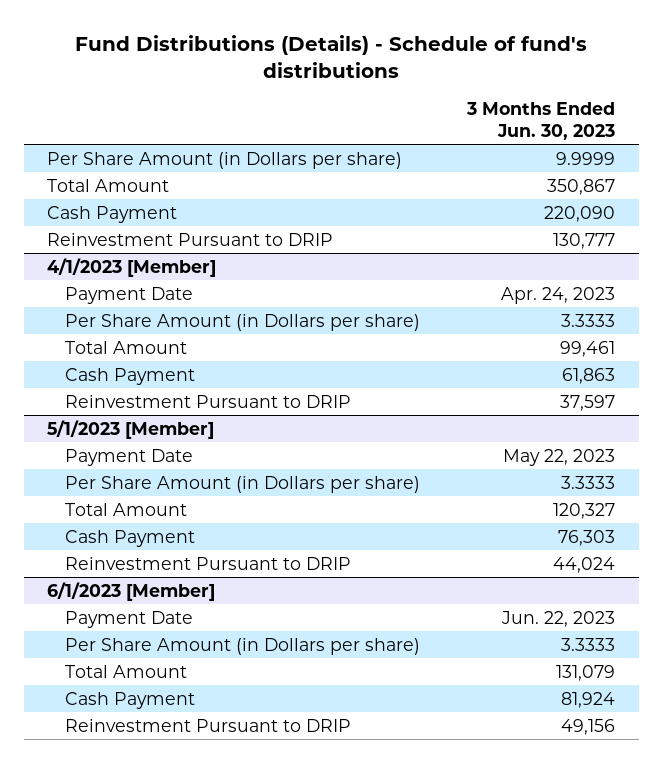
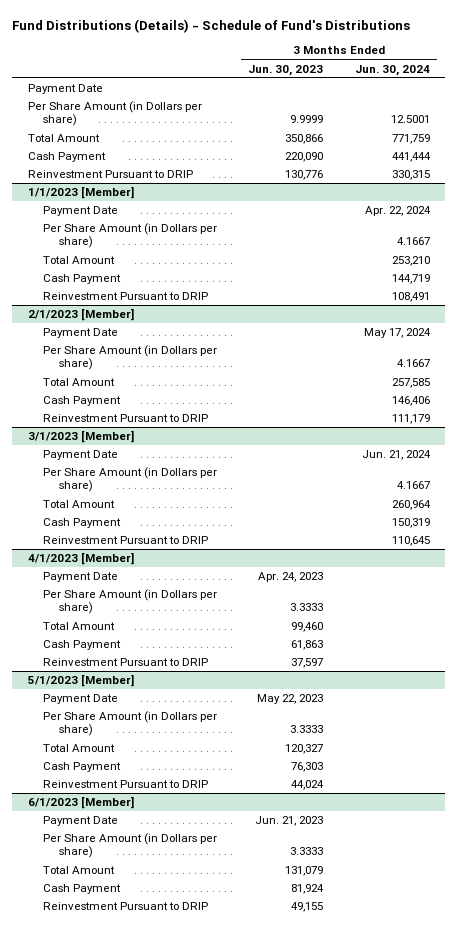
- Fund Distributions (Details) - Schedule of fund's distributions
+ Fund Distributions (Details) - Schedule of Fund's Distributions
- | 3 Months Ended Jun. 30, 2023
+ | 3 Months Ended Jun. 30, 2023 | 3 Months Ended Jun. 30, 2024
+ Payment Date
- Total Amount | 350,867
+ Total Amount | 350,866 | 771,759
- Reinvestment Pursuant to DRIP | 130,777
+ Reinvestment Pursuant to DRIP | 130,776 | 330,315
+ 1/1/2023 [Member]
+ Payment Date | | Apr. 22, 2024
+ Per Share Amount (in Dollars per share) | | 4.1667
+ Total Amount | | 253,210
+ Cash Payment | | 144,719
+ Reinvestment Pursuant to DRIP | | 108,491
+ 2/1/2023 [Member]
+ Payment Date | | May 17, 2024
+ Per Share Amount (in Dollars per share) | | 4.1667
+ Total Amount | | 257,585
+ Cash Payment | | 146,406
+ Reinvestment Pursuant to DRIP | | 111,179
+ 3/1/2023 [Member]
+ Payment Date | | Jun. 21, 2024
+ Per Share Amount (in Dollars per share) | | 4.1667
+ Total Amount | | 260,964
+ Cash Payment | | 150,319
+ Reinvestment Pursuant to DRIP | | 110,645
@ 4/1/2023 [Member]
- Total Amount | 99,461
+ Total Amount | 99,460 |
@ 6/1/2023 [Member]
- Payment Date | Jun. 22, 2023
+ Payment Date | Jun. 21, 2023 |
- Reinvestment Pursuant to DRIP | 49,156
+ Reinvestment Pursuant to DRIP | 49,155 |

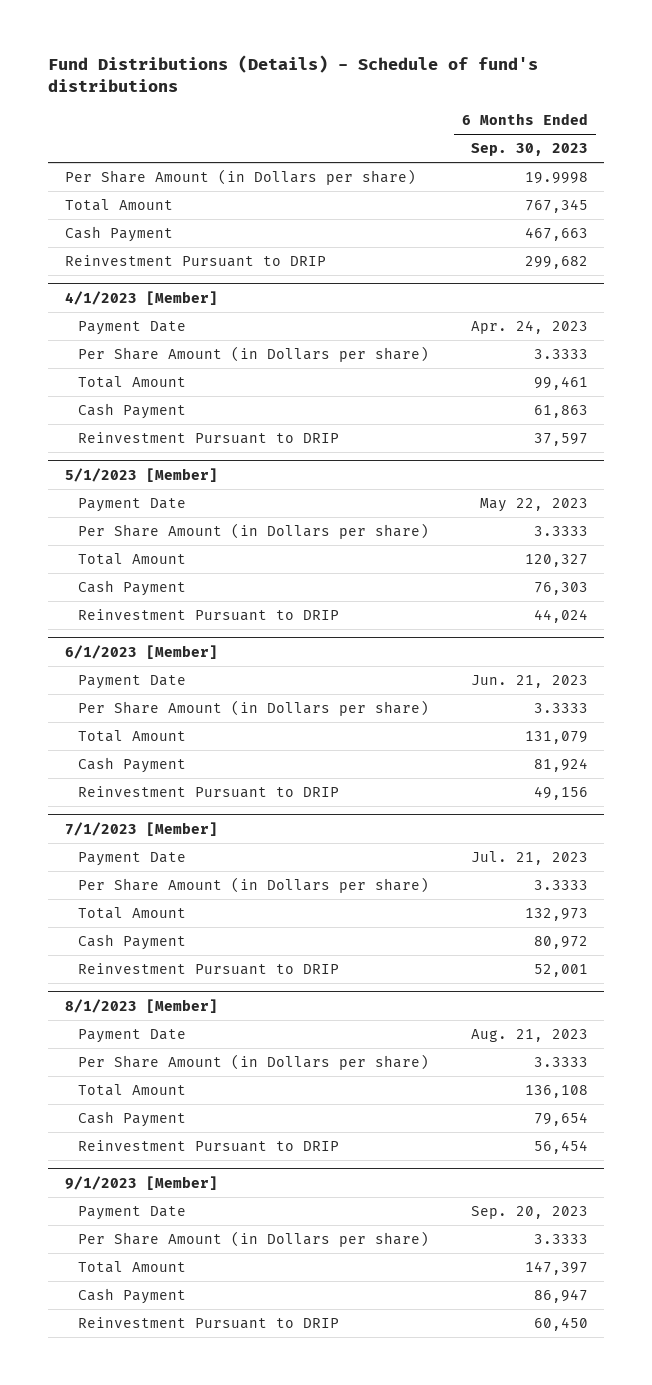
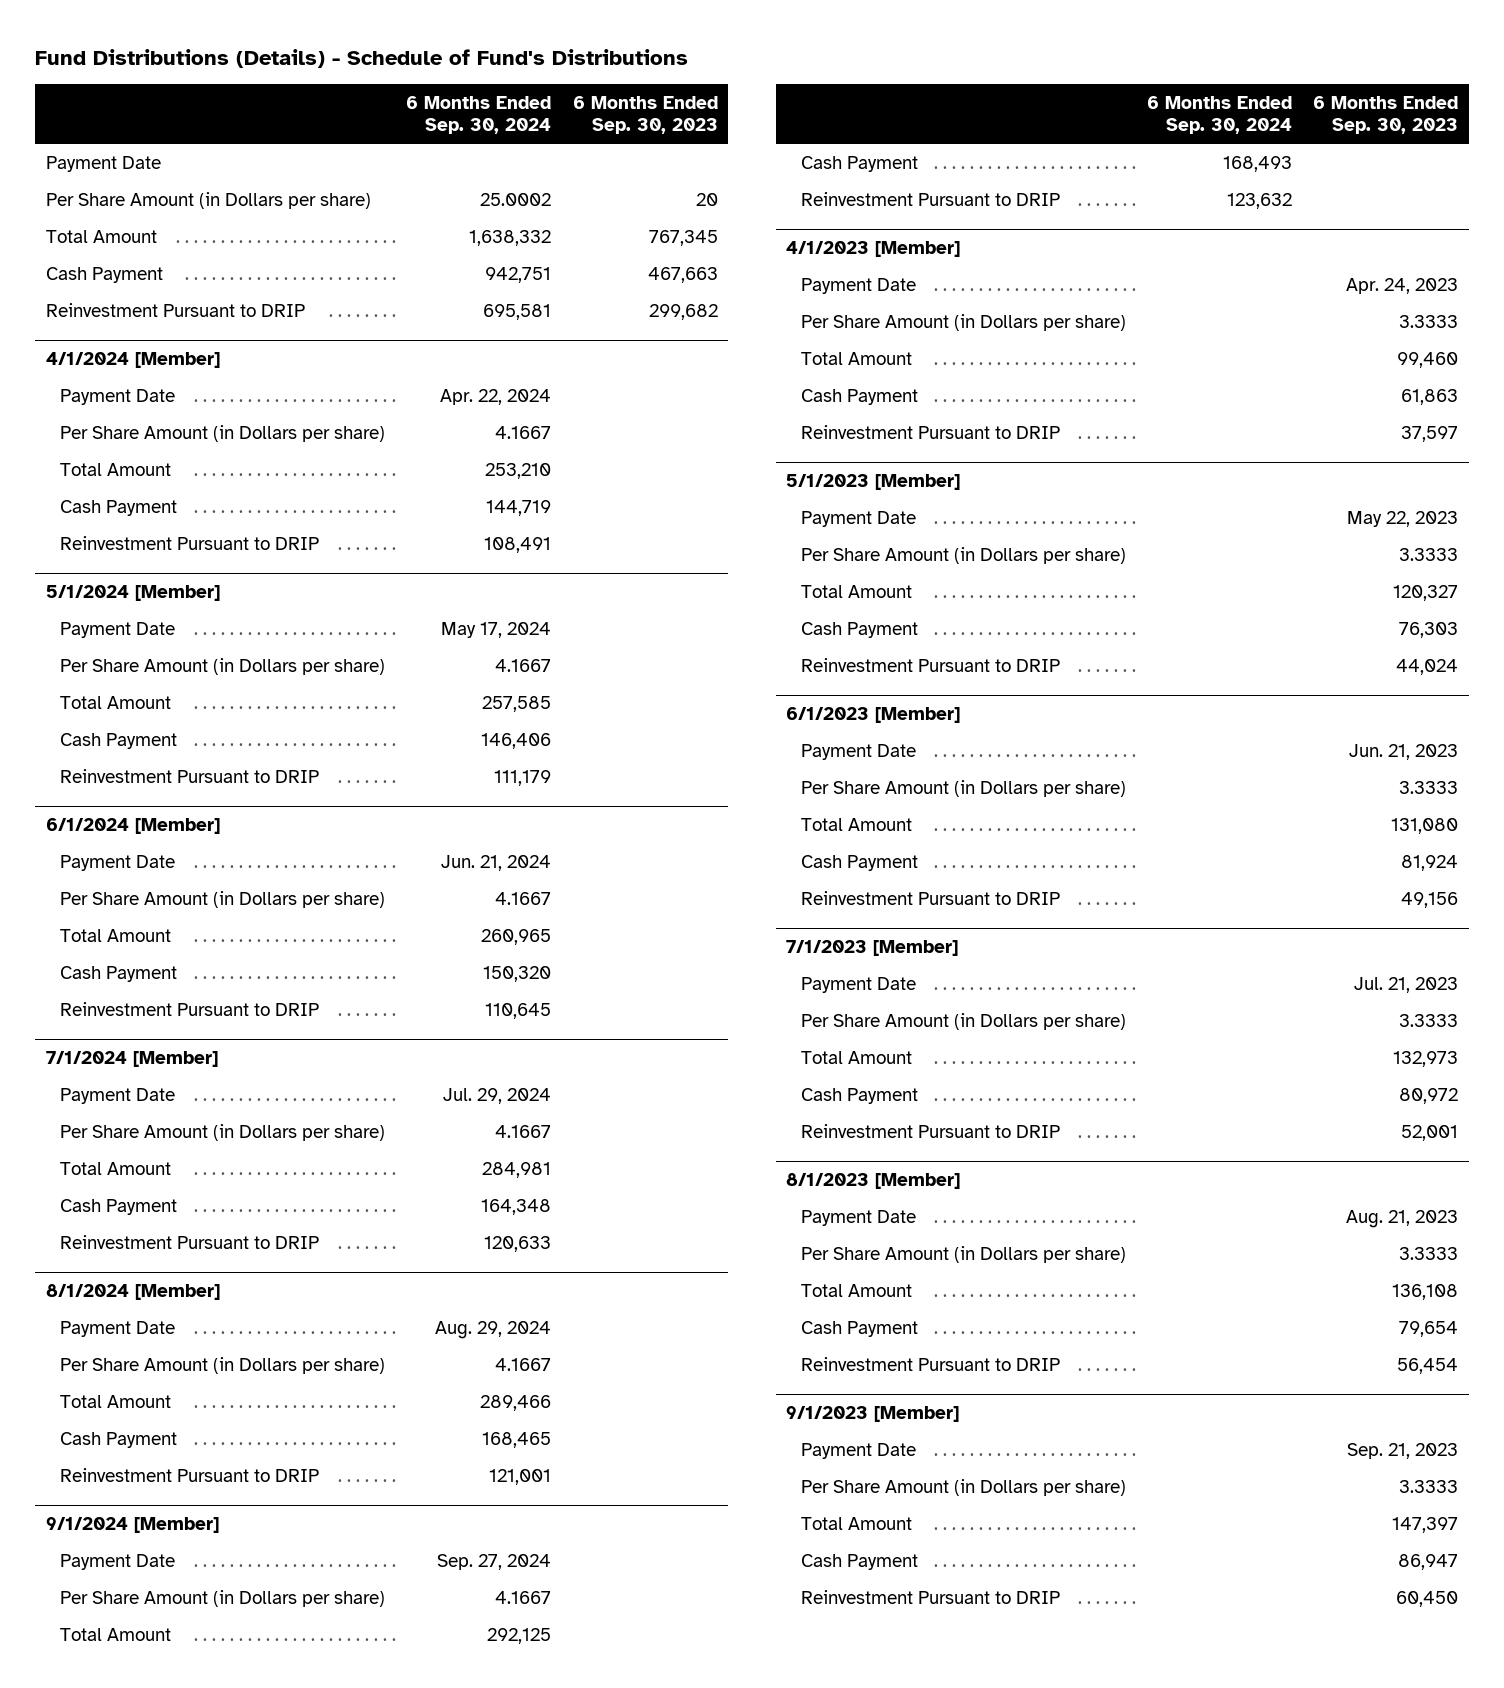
- Fund Distributions (Details) - Schedule of fund's distributions
+ Fund Distributions (Details) - Schedule of Fund's Distributions
- | 6 Months Ended Sep. 30, 2023
+ | 6 Months Ended Sep. 30, 2024 | 6 Months Ended Sep. 30, 2023
- Per Share Amount (in Dollars per share) | 19.9998
+ Payment Date
+ Per Share Amount (in Dollars per share) | 25.0002 | 20
+ 4/1/2024 [Member]
+ Payment Date | Apr. 22, 2024 |
+ Per Share Amount (in Dollars per share) | 4.1667 |
+ Total Amount | 253,210 |
+ Cash Payment | 144,719 |
+ Reinvestment Pursuant to DRIP | 108,491 |
+ 5/1/2024 [Member]
+ Payment Date | May 17, 2024 |
+ Per Share Amount (in Dollars per share) | 4.1667 |
+ Total Amount | 257,585 |
+ Cash Payment | 146,406 |
+ Reinvestment Pursuant to DRIP | 111,179 |
+ 6/1/2024 [Member]
+ Payment Date | Jun. 21, 2024 |
+ Per Share Amount (in Dollars per share) | 4.1667 |
+ Total Amount | 260,965 |
+ Cash Payment | 150,320 |
+ Reinvestment Pursuant to DRIP | 110,645 |
+ 7/1/2024 [Member]
+ Payment Date | Jul. 29, 2024 |
+ Per Share Amount (in Dollars per share) | 4.1667 |
+ Total Amount | 284,981 |
+ Cash Payment | 164,348 |
+ Reinvestment Pursuant to DRIP | 120,633 |
+ 8/1/2024 [Member]
+ Payment Date | Aug. 29, 2024 |
+ Per Share Amount (in Dollars per share) | 4.1667 |
+ Total Amount | 289,466 |
+ Cash Payment | 168,465 |
+ Reinvestment Pursuant to DRIP | 121,001 |
+ 9/1/2024 [Member]
+ Payment Date | Sep. 27, 2024 |
+ Per Share Amount (in Dollars per share) | 4.1667 |
+ Total Amount | 292,125 |
+ Cash Payment | 168,493 |
+ Reinvestment Pursuant to DRIP | 123,632 |
@ 4/1/2023 [Member]
- Total Amount | 99,461
+ Total Amount | | 99,460
@ 6/1/2023 [Member]
- Total Amount | 131,079
+ Total Amount | | 131,080
@ 9/1/2023 [Member]
- Payment Date | Sep. 20, 2023
+ Payment Date | | Sep. 21, 2023

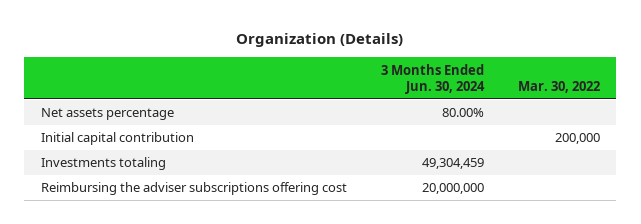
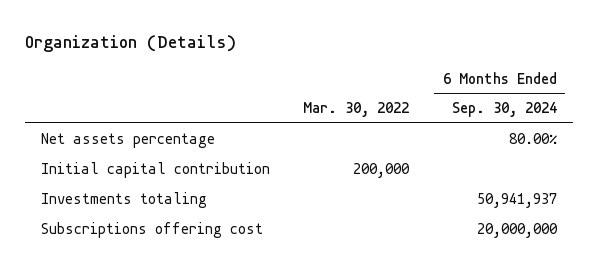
- | 3 Months Ended Jun. 30, 2024 | Mar. 30, 2022
+ | Mar. 30, 2022 | 6 Months Ended Sep. 30, 2024
- Reimbursing the adviser subscriptions offering cost | 20,000,000 |
+ Subscriptions offering cost | | 20,000,000

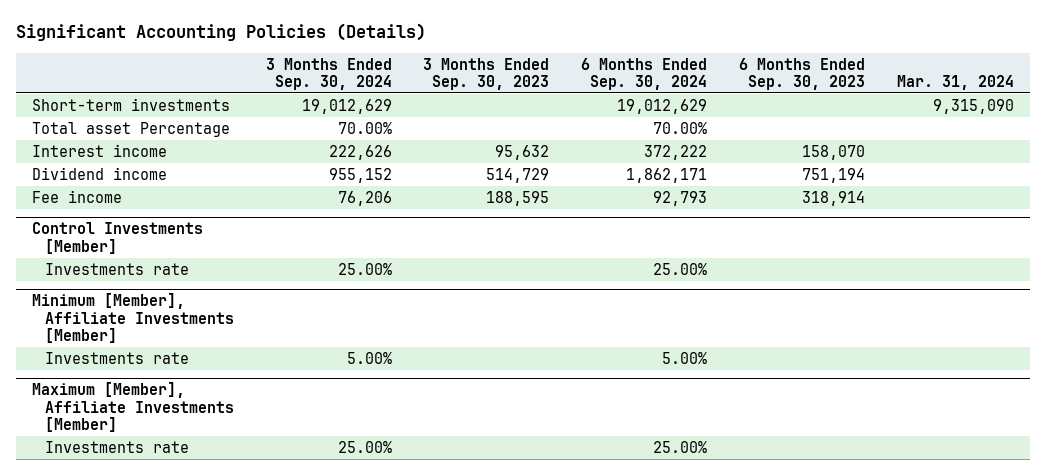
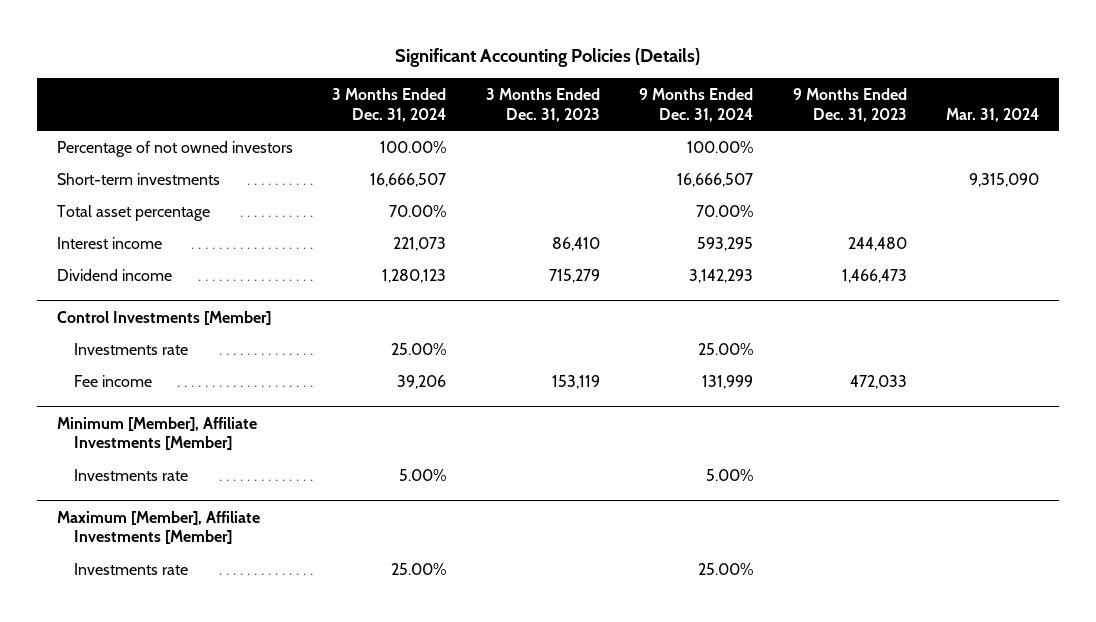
- | 3 Months Ended Sep. 30, 2024 | 3 Months Ended Sep. 30, 2023 | 6 Months Ended Sep. 30, 2024 | 6 Months Ended Sep. 30, 2023 | Mar. 31, 2024
+ | 3 Months Ended Dec. 31, 2024 | 3 Months Ended Dec. 31, 2023 | 9 Months Ended Dec. 31, 2024 | 9 Months Ended Dec. 31, 2023 | Mar. 31, 2024
+ Percentage of not owned investors | 100.00% | | 100.00% | |
- Total asset Percentage | 70.00% | | 70.00% | |
+ Total asset percentage | 70.00% | | 70.00% | |
- Fee income | 76,206 | 188,595 | 92,793 | 318,914 |
@ Control Investments [Member]
+ Fee income | 39,206 | 153,119 | 131,999 | 472,033 |

